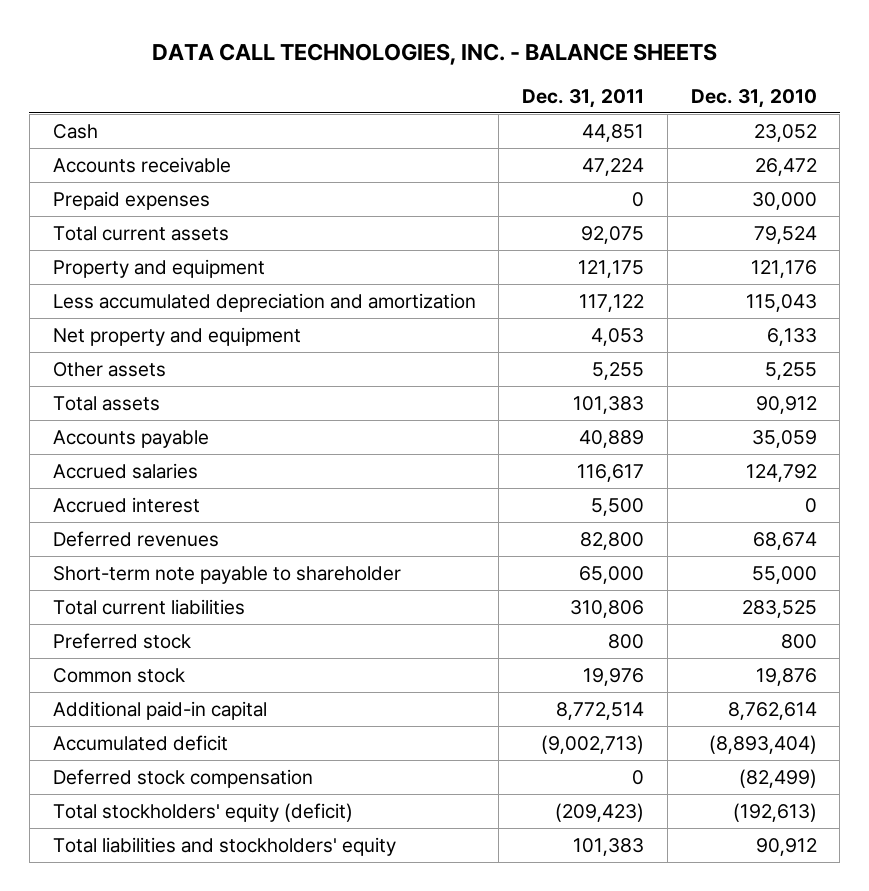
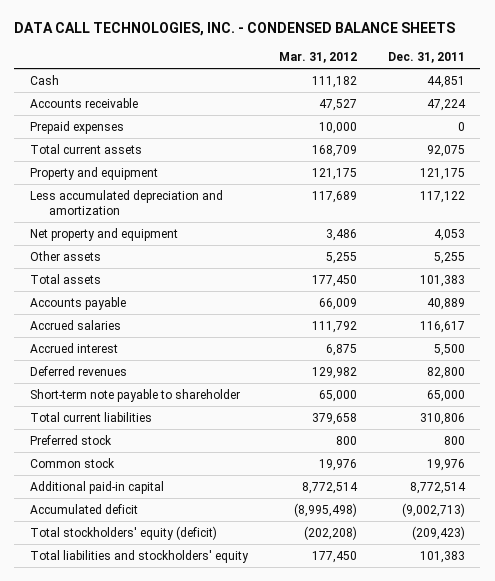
- DATA CALL TECHNOLOGIES, INC. - BALANCE SHEETS
+ DATA CALL TECHNOLOGIES, INC. - CONDENSED BALANCE SHEETS
- | Dec. 31, 2011 | Dec. 31, 2010
+ | Mar. 31, 2012 | Dec. 31, 2011
- Deferred stock compensation | 0 | (82,499)

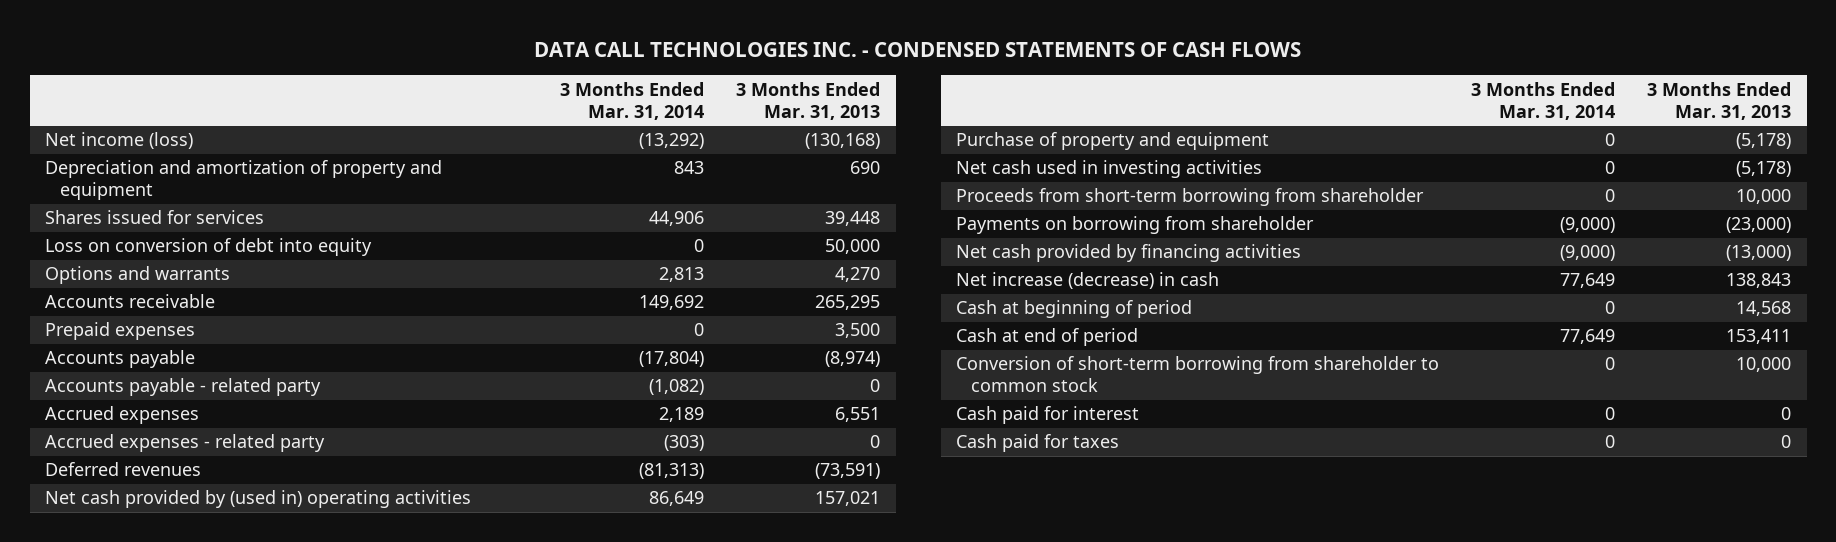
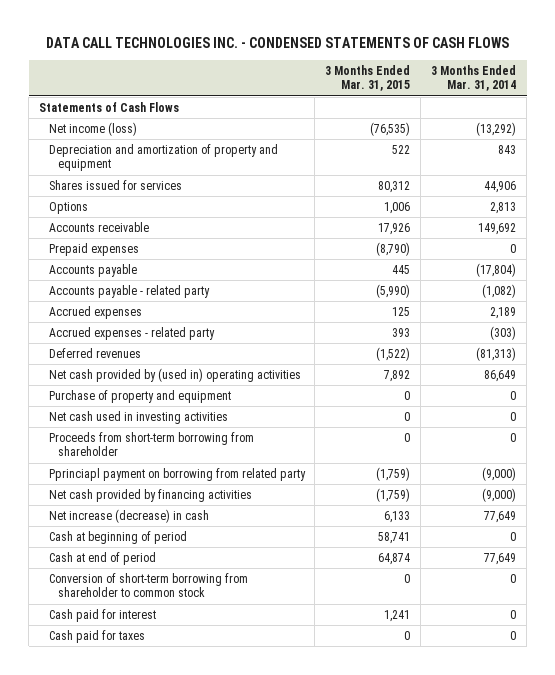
- | 3 Months Ended Mar. 31, 2014 | 3 Months Ended Mar. 31, 2013
+ | 3 Months Ended Mar. 31, 2015 | 3 Months Ended Mar. 31, 2014
+ Statements of Cash Flows
- Loss on conversion of debt into equity | 0 | 50,000
- Options and warrants | 2,813 | 4,270
+ Options | 1,006 | 2,813
- Payments on borrowing from shareholder | (9,000) | (23,000)
+ Pprinciapl payment on borrowing from related party | (1,759) | (9,000)

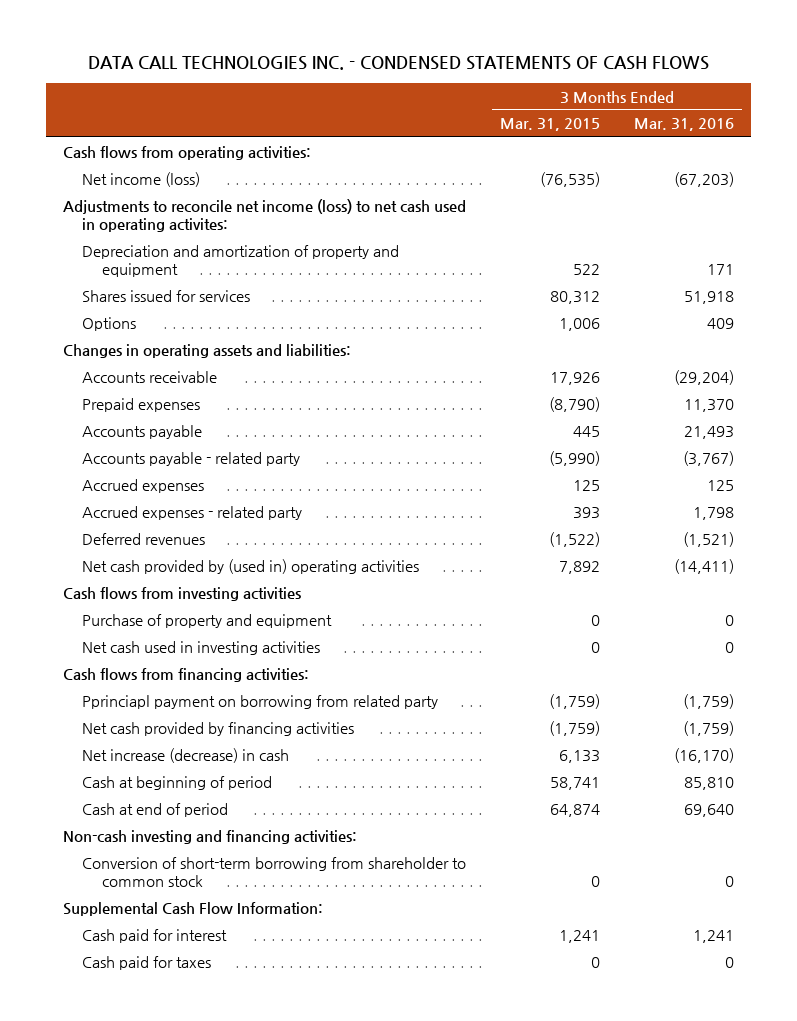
- | 3 Months Ended Mar. 31, 2015 | 3 Months Ended Mar. 31, 2014
+ | 3 Months Ended Mar. 31, 2015 | 3 Months Ended Mar. 31, 2016
- Statements of Cash Flows
+ Cash flows from operating activities:
+ Adjustments to reconcile net income (loss) to net cash used in operating activites:
+ Changes in operating assets and liabilities:
+ Cash flows from investing activities
- Proceeds from short-term borrowing from shareholder | 0 | 0
+ Cash flows from financing activities:
+ Non-cash investing and financing activities:
+ Supplemental Cash Flow Information:

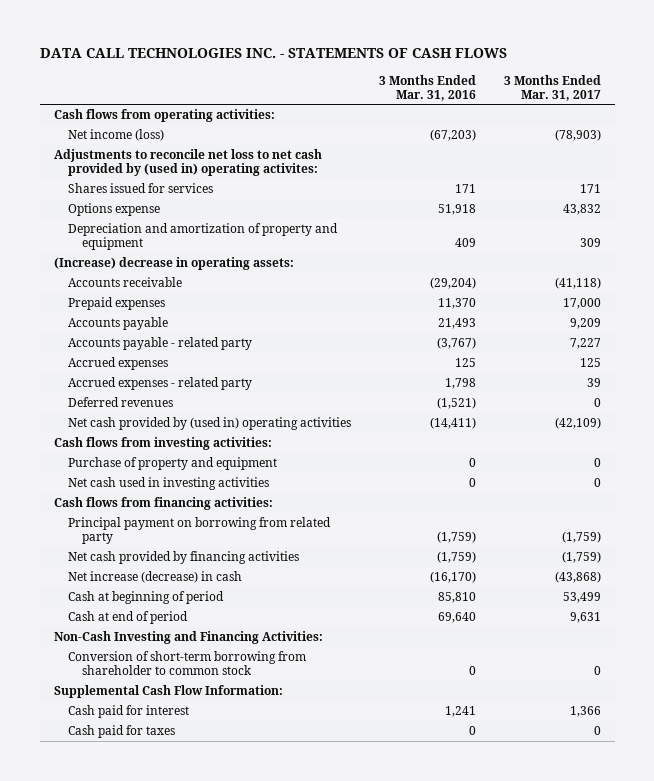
- DATA CALL TECHNOLOGIES INC. - CONDENSED STATEMENTS OF CASH FLOWS
+ DATA CALL TECHNOLOGIES INC. - STATEMENTS OF CASH FLOWS
- | 3 Months Ended Mar. 31, 2015 | 3 Months Ended Mar. 31, 2016
+ | 3 Months Ended Mar. 31, 2016 | 3 Months Ended Mar. 31, 2017
- Adjustments to reconcile net income (loss) to net cash used in operating activites:
- Depreciation and amortization of property and equipment | 522 | 171
- Shares issued for services | 80,312 | 51,918
- Options | 1,006 | 409
- Changes in operating assets and liabilities:
+ Adjustments to reconcile net loss to net cash provided by (used in) operating activites:
+ Shares issued for services | 171 | 171
+ Options expense | 51,918 | 43,832
+ Depreciation and amortization of property and equipment | 409 | 309
+ (Increase) decrease in operating assets:
- Cash flows from investing activities
+ Cash flows from investing activities:
- Pprinciapl payment on borrowing from related party | (1,759) | (1,759)
+ Principal payment on borrowing from related party | (1,759) | (1,759)
- Non-cash investing and financing activities:
+ Non-Cash Investing and Financing Activities:

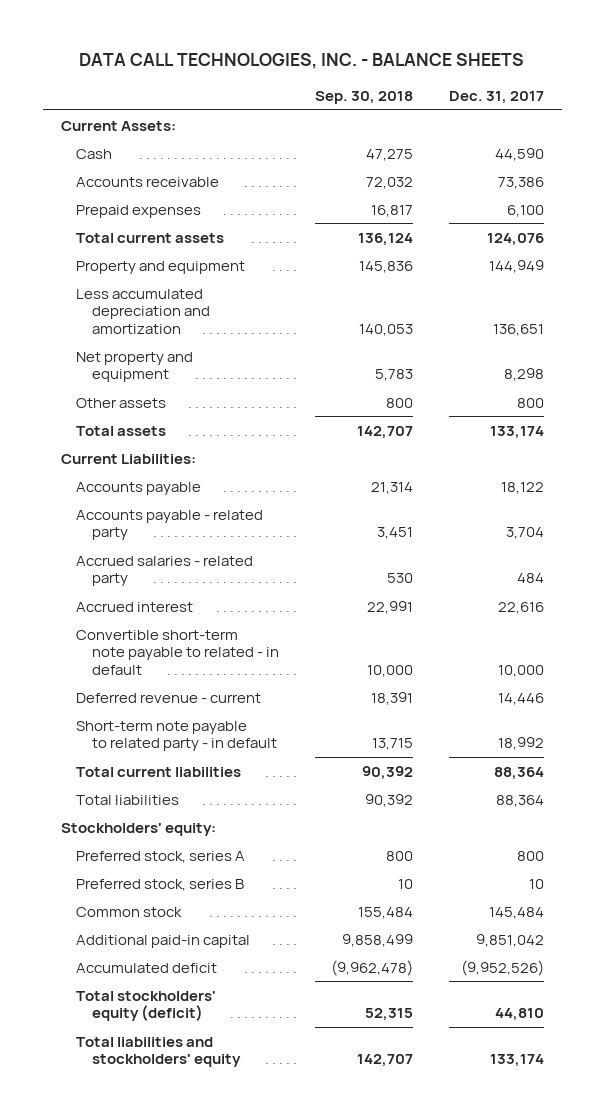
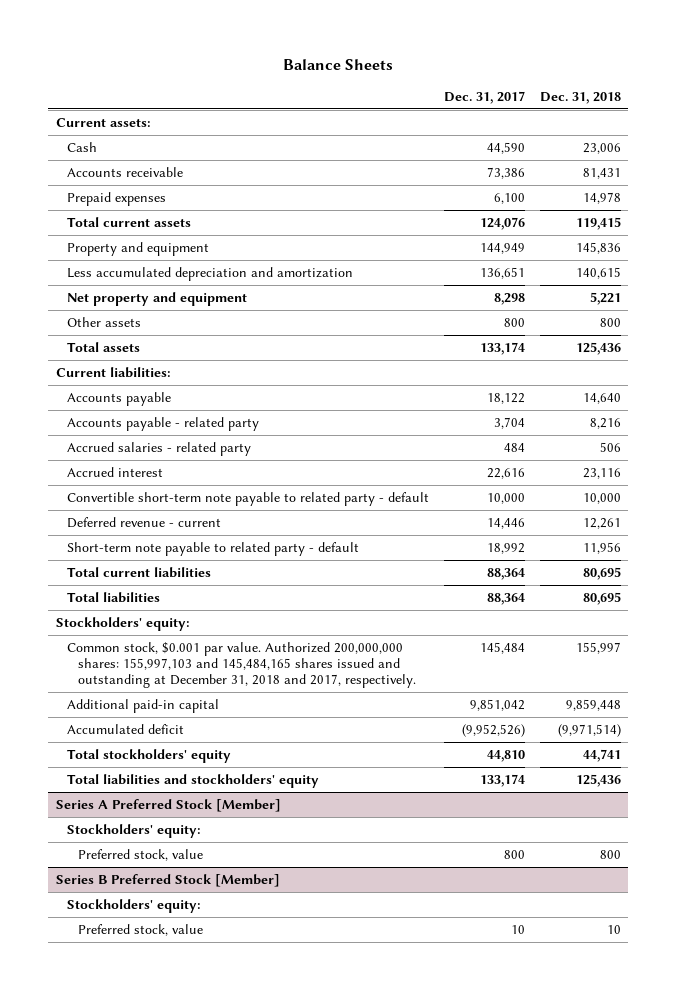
- DATA CALL TECHNOLOGIES, INC. - BALANCE SHEETS
+ Balance Sheets
- | Sep. 30, 2018 | Dec. 31, 2017
+ | Dec. 31, 2017 | Dec. 31, 2018
- Current Assets:
+ Current assets:
- Current Liabilities:
+ Current liabilities:
- Convertible short-term note payable to related - in default | 10,000 | 10,000
+ Convertible short-term note payable to related party - default | 10,000 | 10,000
- Short-term note payable to related party - in default | 13,715 | 18,992
+ Short-term note payable to related party - default | 18,992 | 11,956
- Preferred stock, series A | 800 | 800
- Preferred stock, series B | 10 | 10
- Common stock | 155,484 | 145,484
+ Common stock, $0.001 par value. Authorized 200,000,000 shares: 155,997,103 and 145,484,165 shares issued and outstanding at December 31, 2018 and 2017, respectively. | 145,484 | 155,997
- Total stockholders' equity (deficit) | 52,315 | 44,810
+ Total stockholders' equity | 44,810 | 44,741
+ Series A Preferred Stock [Member]
+ Stockholders' equity:
+ Preferred stock, value | 800 | 800
+ Series B Preferred Stock [Member]
+ Stockholders' equity:
+ Preferred stock, value | 10 | 10

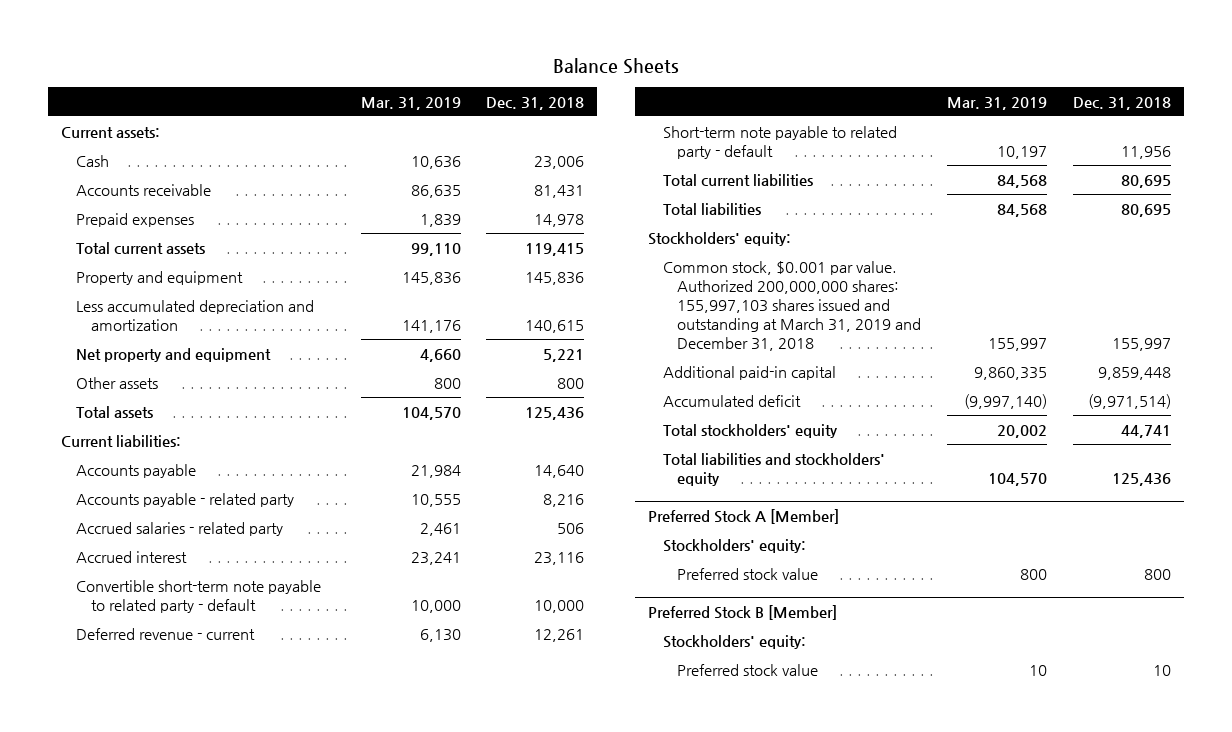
- | Dec. 31, 2017 | Dec. 31, 2018
+ | Mar. 31, 2019 | Dec. 31, 2018
- Common stock, $0.001 par value. Authorized 200,000,000 shares: 155,997,103 and 145,484,165 shares issued and outstanding at December 31, 2018 and 2017, respectively. | 145,484 | 155,997
+ Common stock, $0.001 par value. Authorized 200,000,000 shares: 155,997,103 shares issued and outstanding at March 31, 2019 and December 31, 2018 | 155,997 | 155,997
- Series A Preferred Stock [Member]
+ Preferred Stock A [Member]
- Preferred stock, value | 800 | 800
- Series B Preferred Stock [Member]
+ Preferred stock value | 800 | 800
+ Preferred Stock B [Member]
- Preferred stock, value | 10 | 10
+ Preferred stock value | 10 | 10

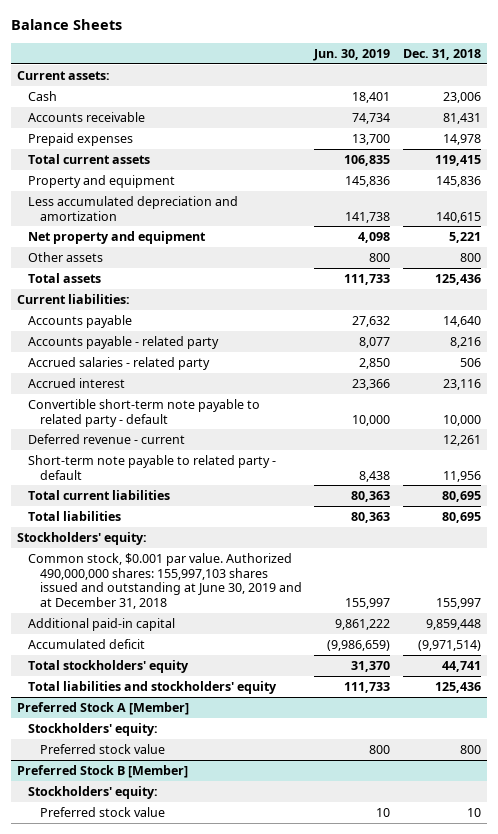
- | Mar. 31, 2019 | Dec. 31, 2018
+ | Jun. 30, 2019 | Dec. 31, 2018
- Common stock, $0.001 par value. Authorized 200,000,000 shares: 155,997,103 shares issued and outstanding at March 31, 2019 and December 31, 2018 | 155,997 | 155,997
+ Common stock, $0.001 par value. Authorized 490,000,000 shares: 155,997,103 shares issued and outstanding at June 30, 2019 and at December 31, 2018 | 155,997 | 155,997

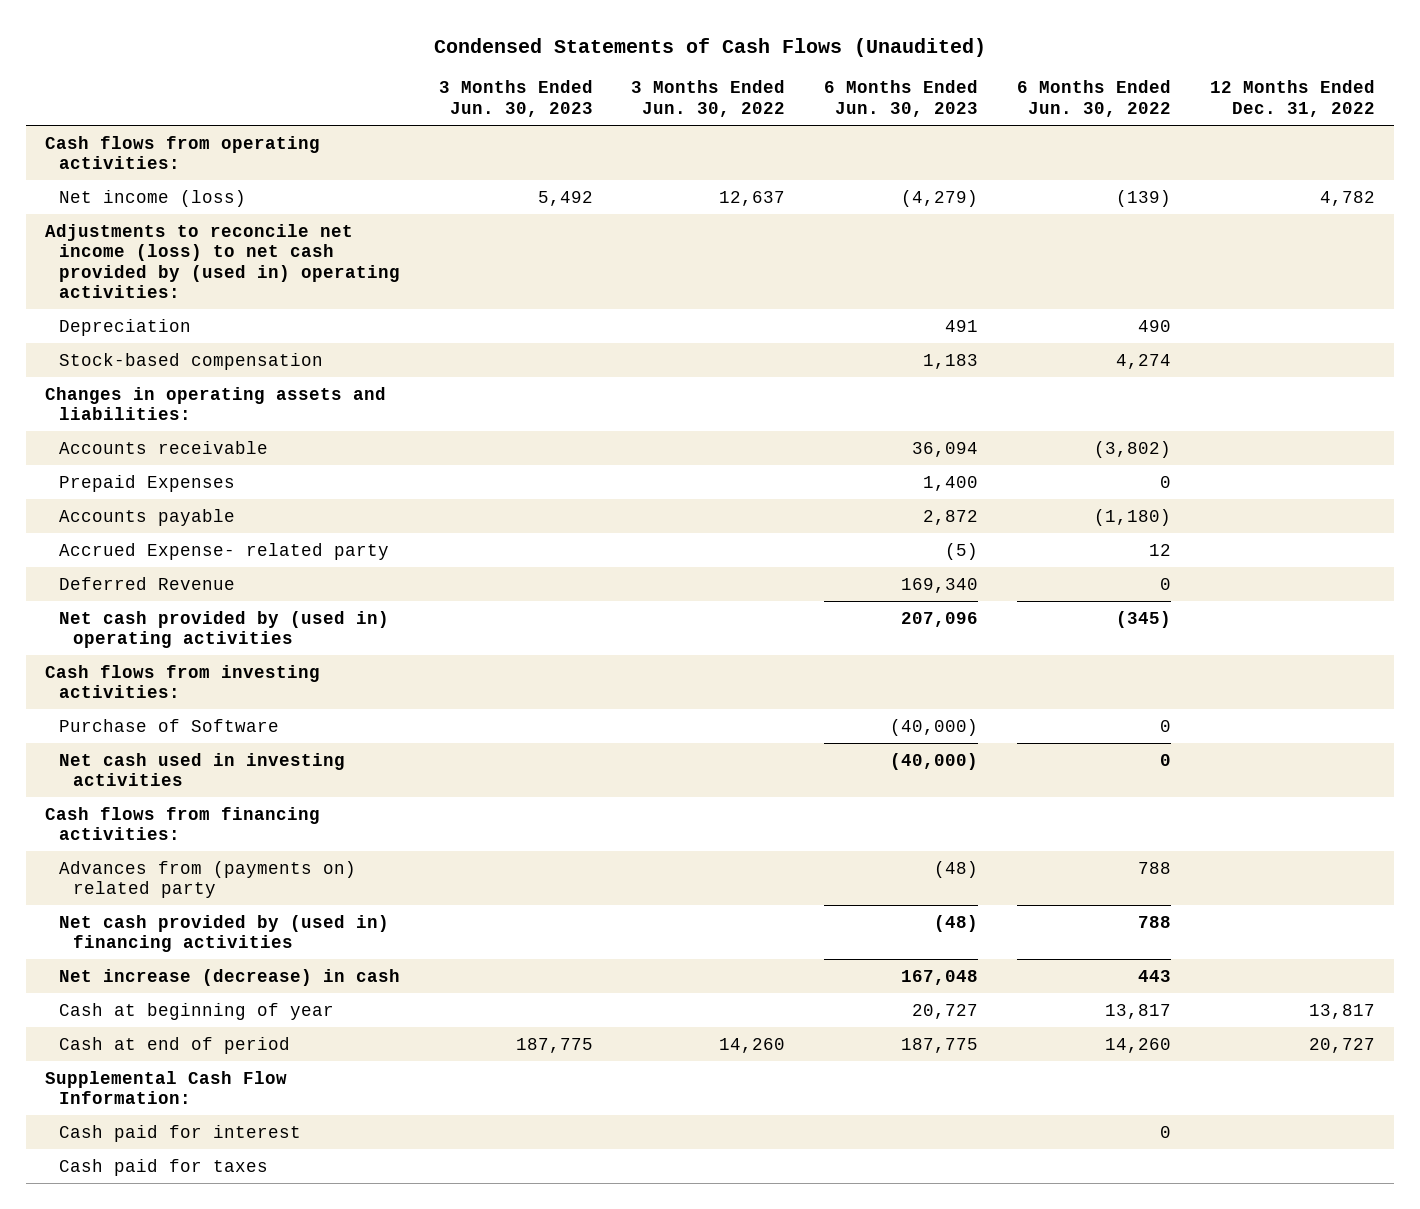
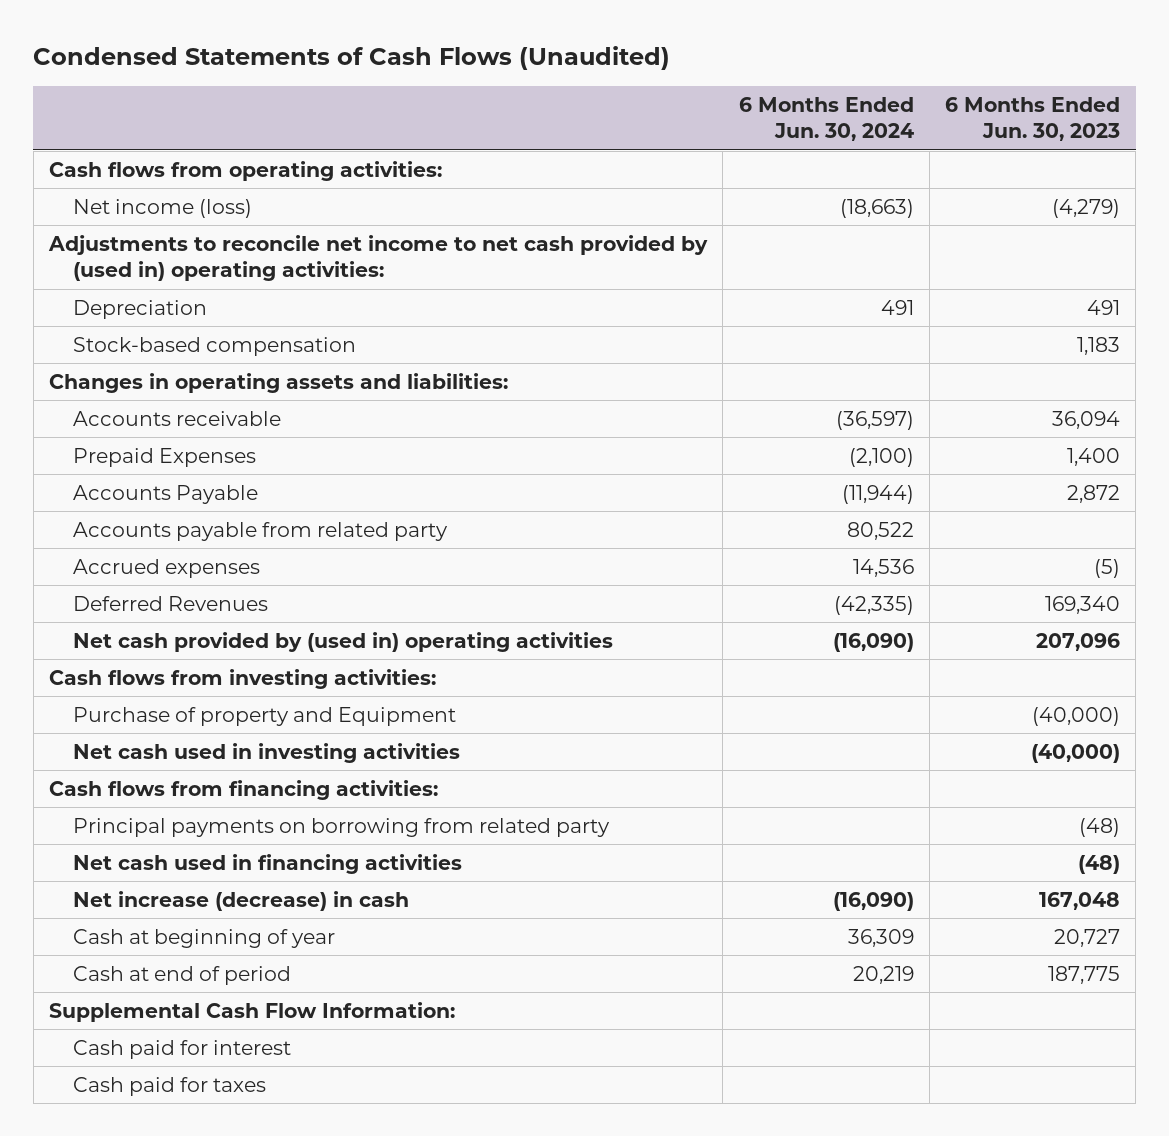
- | 3 Months Ended Jun. 30, 2023 | 3 Months Ended Jun. 30, 2022 | 6 Months Ended Jun. 30, 2023 | 6 Months Ended Jun. 30, 2022 | 12 Months Ended Dec. 31, 2022
+ | 6 Months Ended Jun. 30, 2024 | 6 Months Ended Jun. 30, 2023
- Adjustments to reconcile net income (loss) to net cash provided by (used in) operating activities:
+ Adjustments to reconcile net income to net cash provided by (used in) operating activities:
- Accounts payable | | | 2,872 | (1,180) |
- Accrued Expense- related party | | | (5) | 12 |
- Deferred Revenue | | | 169,340 | 0 |
+ Accounts Payable | (11,944) | 2,872
+ Accounts payable from related party | 80,522 |
+ Accrued expenses | 14,536 | (5)
+ Deferred Revenues | (42,335) | 169,340
- Purchase of Software | | | (40,000) | 0 |
+ Purchase of property and Equipment | | (40,000)
- Advances from (payments on) related party | | | (48) | 788 |
- Net cash provided by (used in) financing activities | | | (48) | 788 |
+ Principal payments on borrowing from related party | | (48)
+ Net cash used in financing activities | | (48)

